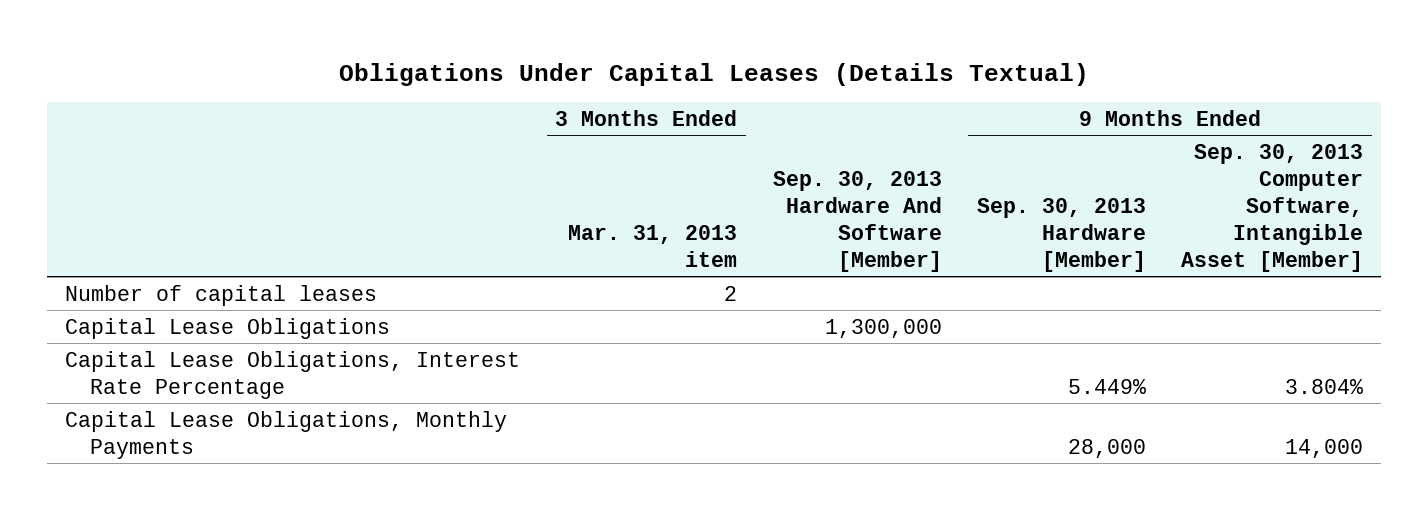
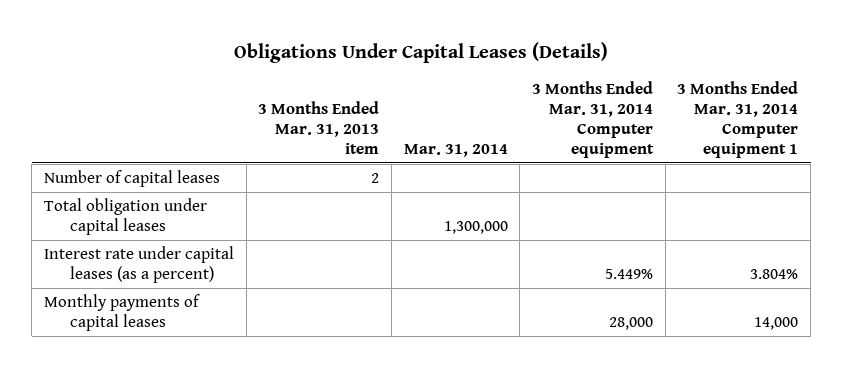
- Obligations Under Capital Leases (Details Textual)
+ Obligations Under Capital Leases (Details)
- | 3 Months Ended Mar. 31, 2013 item | Sep. 30, 2013 Hardware And Software [Member] | 9 Months Ended Sep. 30, 2013 Hardware [Member] | 9 Months Ended Sep. 30, 2013 Computer Software, Intangible Asset [Member]
+ | 3 Months Ended Mar. 31, 2013 item | Mar. 31, 2014 | 3 Months Ended Mar. 31, 2014 Computer equipment | 3 Months Ended Mar. 31, 2014 Computer equipment 1
- Capital Lease Obligations | | 1,300,000 | |
- Capital Lease Obligations, Interest Rate Percentage | | | 5.449% | 3.804%
- Capital Lease Obligations, Monthly Payments | | | 28,000 | 14,000
+ Total obligation under capital leases | | 1,300,000 | |
+ Interest rate under capital leases (as a percent) | | | 5.449% | 3.804%
+ Monthly payments of capital leases | | | 28,000 | 14,000

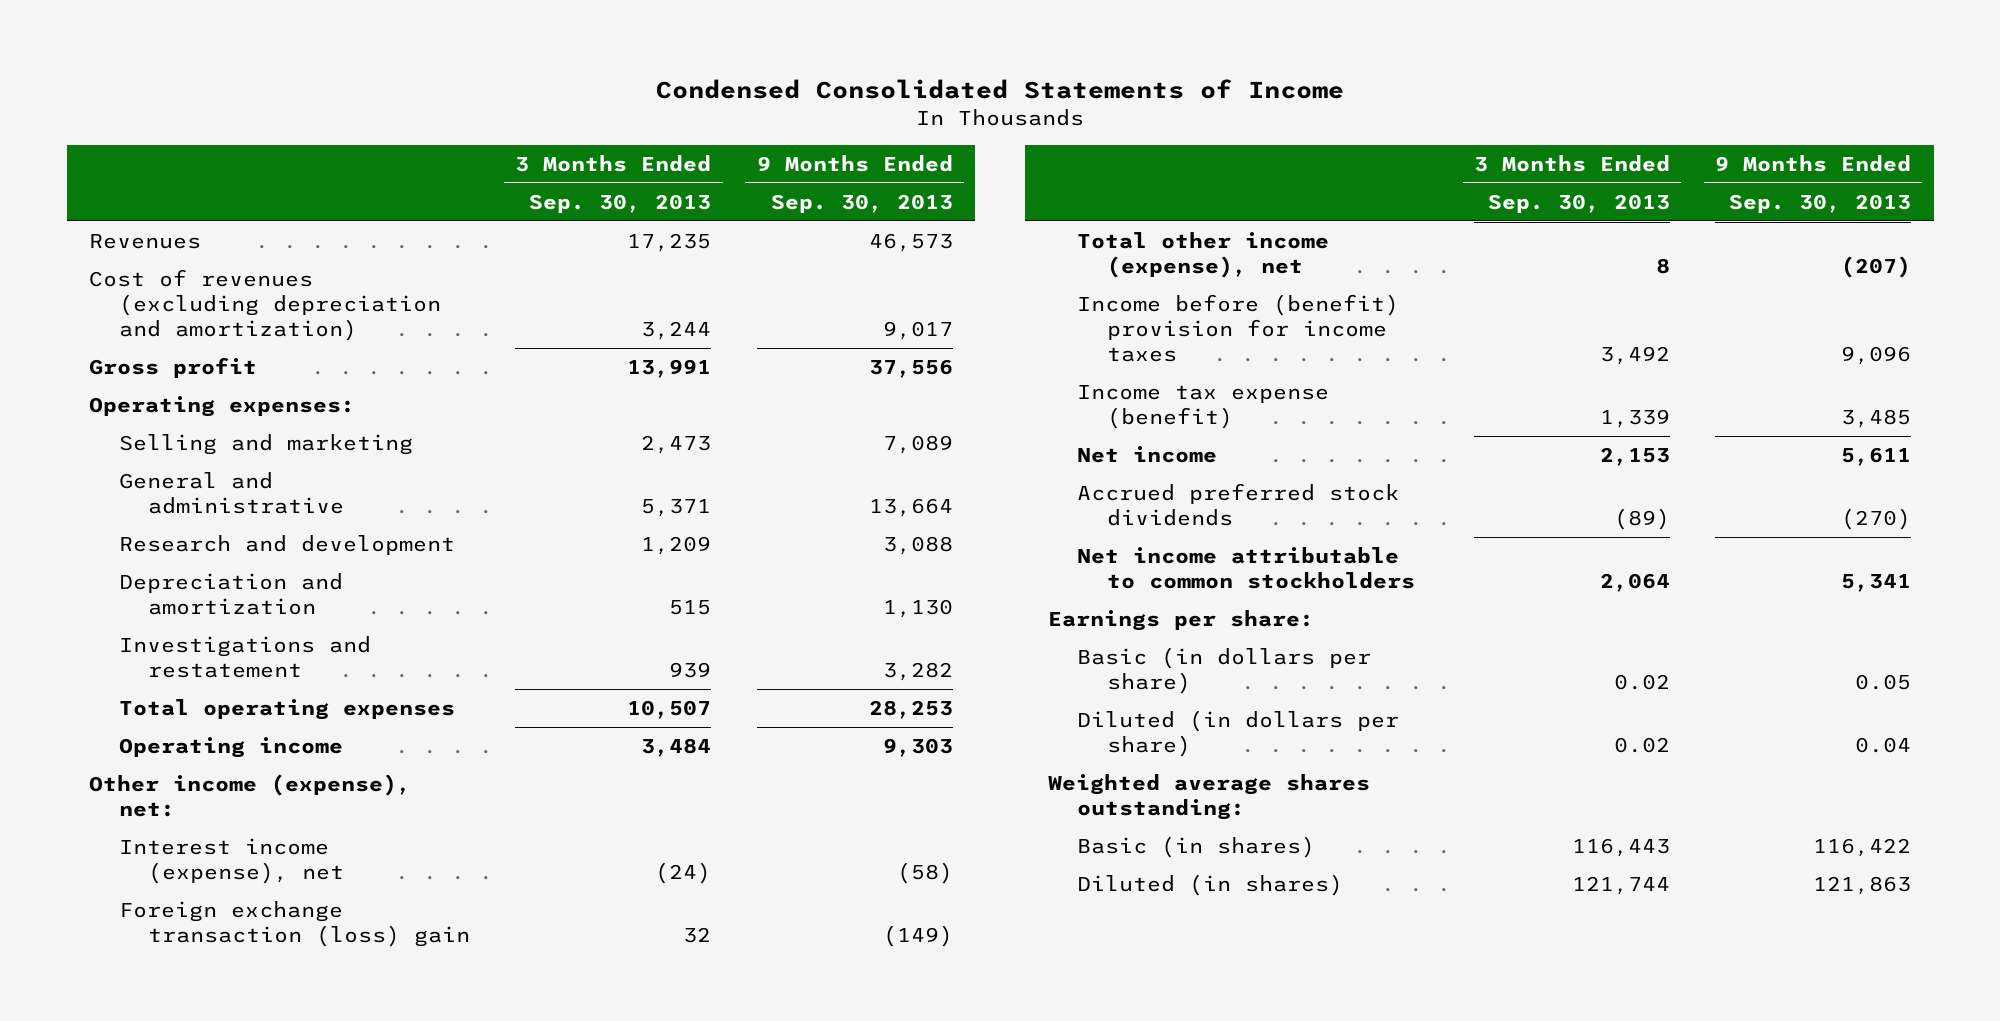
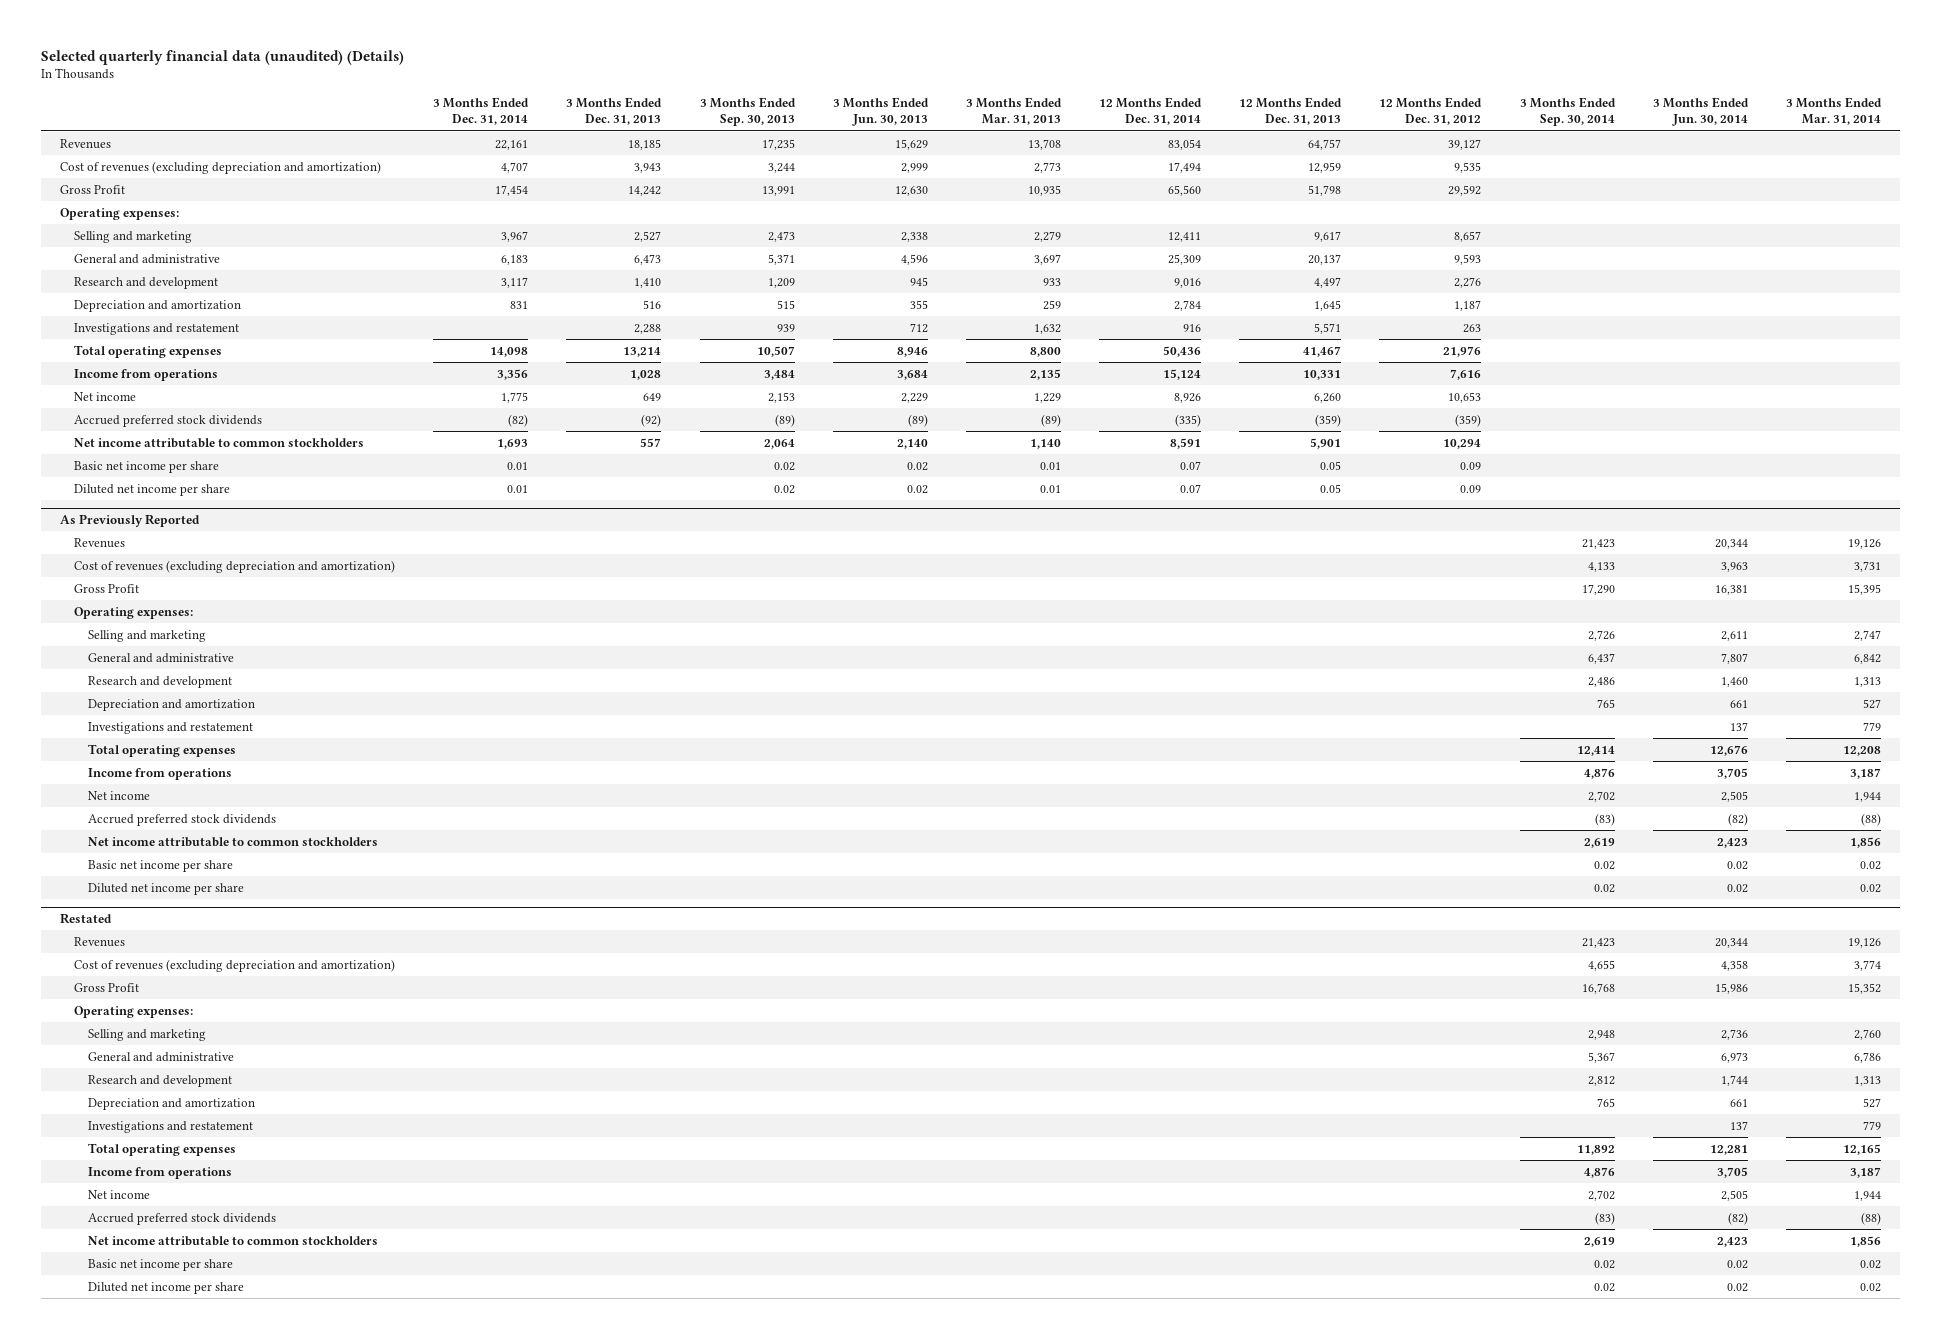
- Condensed Consolidated Statements of Income
+ Selected quarterly financial data (unaudited) (Details)
- | 3 Months Ended Sep. 30, 2013 | 9 Months Ended Sep. 30, 2013
+ | 3 Months Ended Dec. 31, 2014 | 3 Months Ended Dec. 31, 2013 | 3 Months Ended Sep. 30, 2013 | 3 Months Ended Jun. 30, 2013 | 3 Months Ended Mar. 31, 2013 | 12 Months Ended Dec. 31, 2014 | 12 Months Ended Dec. 31, 2013 | 12 Months Ended Dec. 31, 2012 | 3 Months Ended Sep. 30, 2014 | 3 Months Ended Jun. 30, 2014 | 3 Months Ended Mar. 31, 2014
- Gross profit | 13,991 | 37,556
+ Gross Profit | 17,454 | 14,242 | 13,991 | 12,630 | 10,935 | 65,560 | 51,798 | 29,592 | | |
- Operating income | 3,484 | 9,303
- Other income (expense), net:
- Interest income (expense), net | (24) | (58)
- Foreign exchange transaction (loss) gain | 32 | (149)
- Total other income (expense), net | 8 | (207)
- Income before (benefit) provision for income taxes | 3,492 | 9,096
- Income tax expense (benefit) | 1,339 | 3,485
+ Income from operations | 3,356 | 1,028 | 3,484 | 3,684 | 2,135 | 15,124 | 10,331 | 7,616 | | |
- Earnings per share:
- Basic (in dollars per share) | 0.02 | 0.05
- Diluted (in dollars per share) | 0.02 | 0.04
- Weighted average shares outstanding:
- Basic (in shares) | 116,443 | 116,422
- Diluted (in shares) | 121,744 | 121,863
+ Basic net income per share | 0.01 | | 0.02 | 0.02 | 0.01 | 0.07 | 0.05 | 0.09 | | |
+ Diluted net income per share | 0.01 | | 0.02 | 0.02 | 0.01 | 0.07 | 0.05 | 0.09 | | |
+ As Previously Reported
+ Revenues | | | | | | | | | 21,423 | 20,344 | 19,126
+ Cost of revenues (excluding depreciation and amortization) | | | | | | | | | 4,133 | 3,963 | 3,731
+ Gross Profit | | | | | | | | | 17,290 | 16,381 | 15,395
+ Operating expenses:
+ Selling and marketing | | | | | | | | | 2,726 | 2,611 | 2,747
+ General and administrative | | | | | | | | | 6,437 | 7,807 | 6,842
+ Research and development | | | | | | | | | 2,486 | 1,460 | 1,313
+ Depreciation and amortization | | | | | | | | | 765 | 661 | 527
+ Investigations and restatement | | | | | | | | | | 137 | 779
+ Total operating expenses | | | | | | | | | 12,414 | 12,676 | 12,208
+ Income from operations | | | | | | | | | 4,876 | 3,705 | 3,187
+ Net income | | | | | | | | | 2,702 | 2,505 | 1,944
+ Accrued preferred stock dividends | | | | | | | | | (83) | (82) | (88)
+ Net income attributable to common stockholders | | | | | | | | | 2,619 | 2,423 | 1,856
+ Basic net income per share | | | | | | | | | 0.02 | 0.02 | 0.02
+ Diluted net income per share | | | | | | | | | 0.02 | 0.02 | 0.02
+ Restated
+ Revenues | | | | | | | | | 21,423 | 20,344 | 19,126
+ Cost of revenues (excluding depreciation and amortization) | | | | | | | | | 4,655 | 4,358 | 3,774
+ Gross Profit | | | | | | | | | 16,768 | 15,986 | 15,352
+ Operating expenses:
+ Selling and marketing | | | | | | | | | 2,948 | 2,736 | 2,760
+ General and administrative | | | | | | | | | 5,367 | 6,973 | 6,786
+ Research and development | | | | | | | | | 2,812 | 1,744 | 1,313
+ Depreciation and amortization | | | | | | | | | 765 | 661 | 527
+ Investigations and restatement | | | | | | | | | | 137 | 779
+ Total operating expenses | | | | | | | | | 11,892 | 12,281 | 12,165
+ Income from operations | | | | | | | | | 4,876 | 3,705 | 3,187
+ Net income | | | | | | | | | 2,702 | 2,505 | 1,944
+ Accrued preferred stock dividends | | | | | | | | | (83) | (82) | (88)
+ Net income attributable to common stockholders | | | | | | | | | 2,619 | 2,423 | 1,856
+ Basic net income per share | | | | | | | | | 0.02 | 0.02 | 0.02
+ Diluted net income per share | | | | | | | | | 0.02 | 0.02 | 0.02

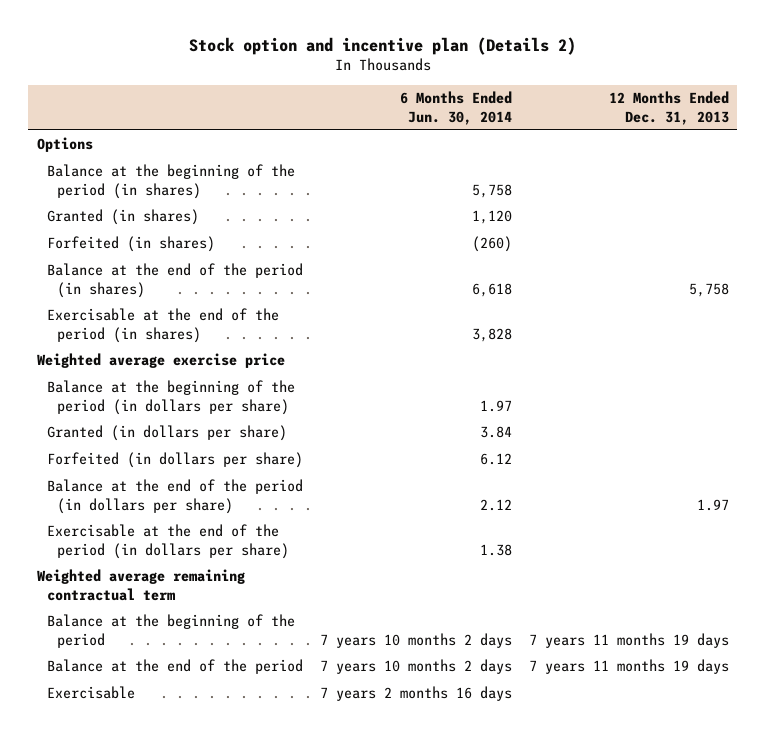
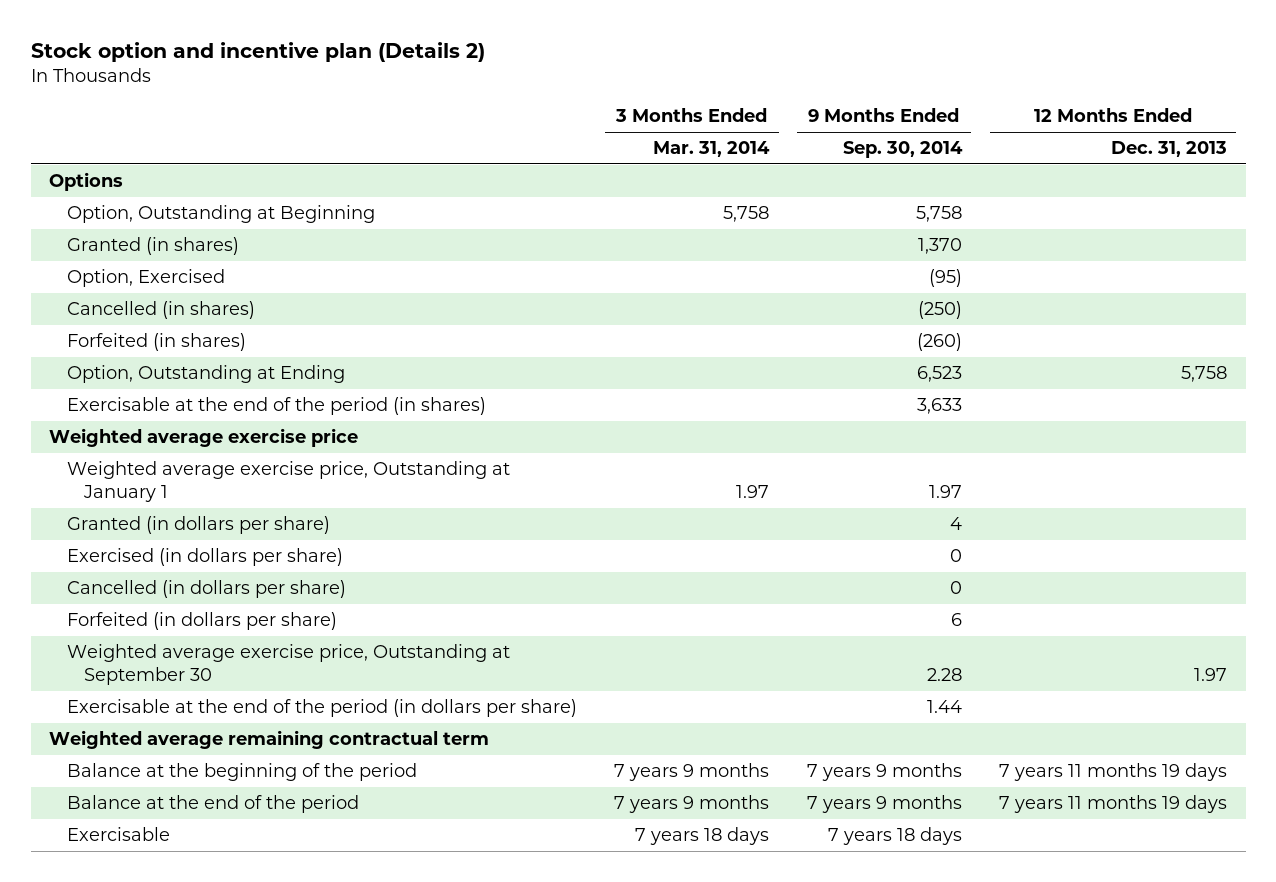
- | 6 Months Ended Jun. 30, 2014 | 12 Months Ended Dec. 31, 2013
+ | 3 Months Ended Mar. 31, 2014 | 9 Months Ended Sep. 30, 2014 | 12 Months Ended Dec. 31, 2013
- Balance at the beginning of the period (in shares) | 5,758 |
+ Option, Outstanding at Beginning | 5,758 | 5,758 |
+ Option, Exercised | | (95) |
+ Cancelled (in shares) | | (250) |
- Balance at the end of the period (in shares) | 6,618 | 5,758
+ Option, Outstanding at Ending | | 6,523 | 5,758
- Balance at the beginning of the period (in dollars per share) | 1.97 |
+ Weighted average exercise price, Outstanding at January 1 | 1.97 | 1.97 |
+ Exercised (in dollars per share) | | 0 |
+ Cancelled (in dollars per share) | | 0 |
- Balance at the end of the period (in dollars per share) | 2.12 | 1.97
+ Weighted average exercise price, Outstanding at September 30 | | 2.28 | 1.97

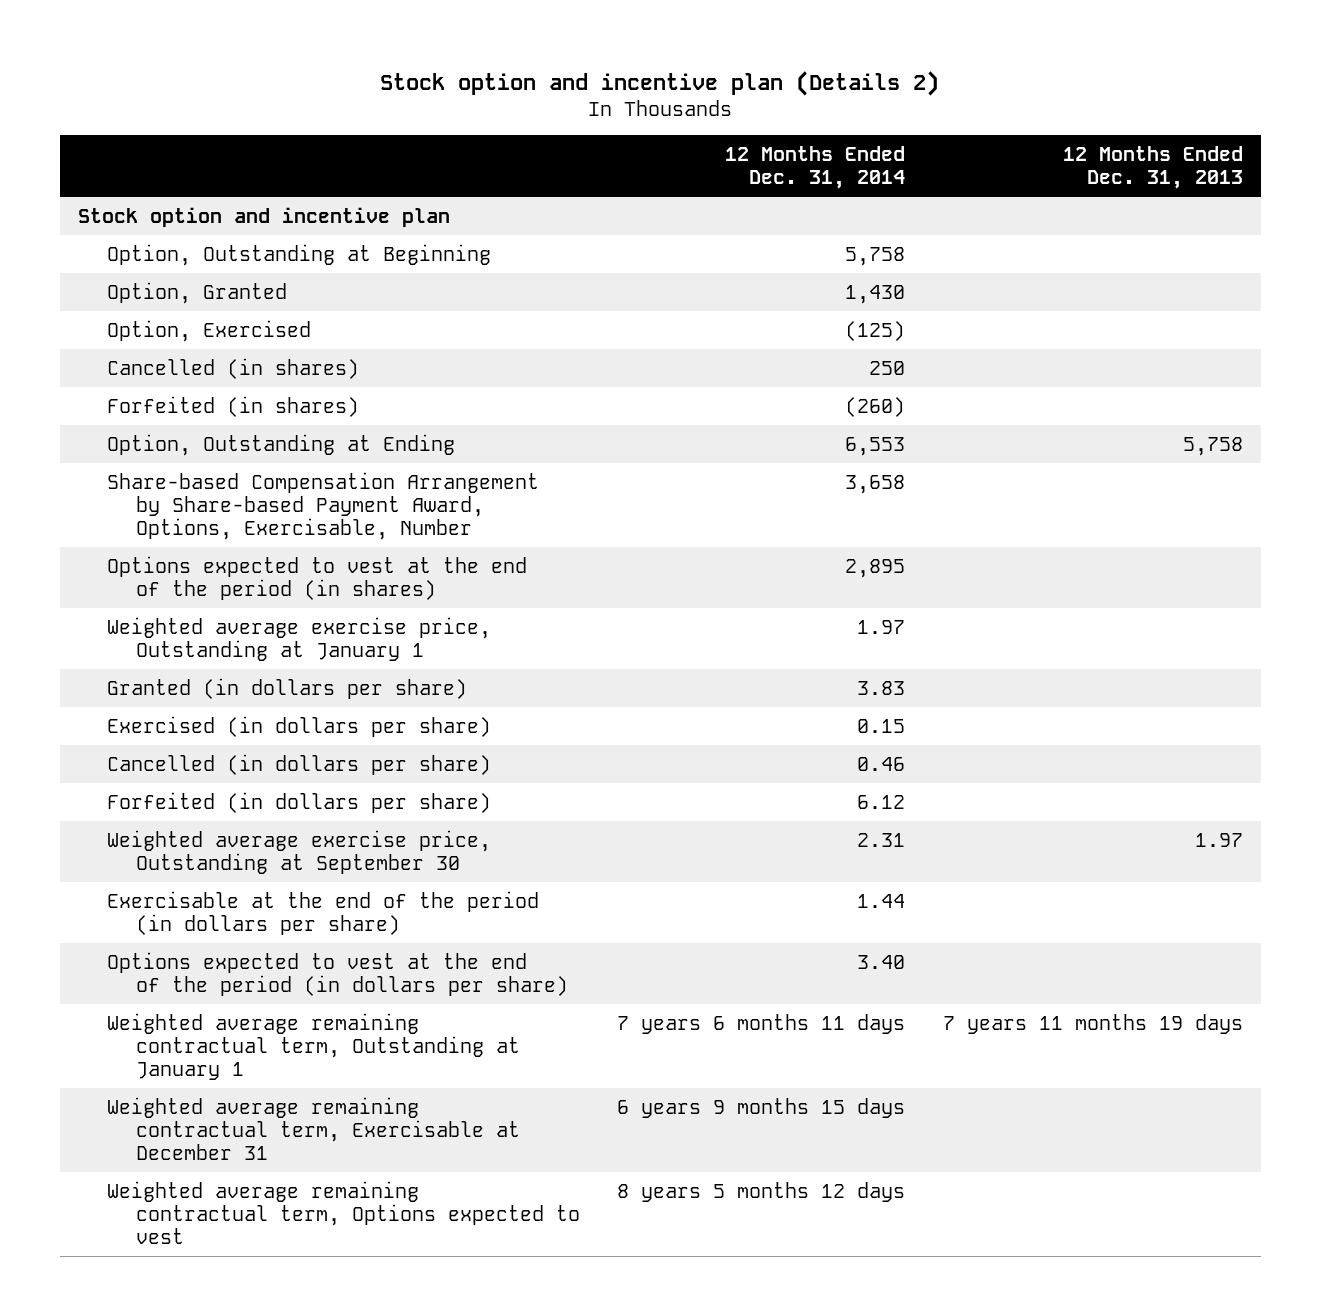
- | 3 Months Ended Mar. 31, 2014 | 9 Months Ended Sep. 30, 2014 | 12 Months Ended Dec. 31, 2013
+ | 12 Months Ended Dec. 31, 2014 | 12 Months Ended Dec. 31, 2013
- Options
+ Stock option and incentive plan
- Granted (in shares) | | 1,370 |
+ Option, Granted | 1,430 |
- Exercisable at the end of the period (in shares) | | 3,633 |
- Weighted average exercise price
+ Share-based Compensation Arrangement by Share-based Payment Award, Options, Exercisable, Number | 3,658 |
+ Options expected to vest at the end of the period (in shares) | 2,895 |
- Weighted average remaining contractual term
- Balance at the beginning of the period | 7 years 9 months | 7 years 9 months | 7 years 11 months 19 days
- Balance at the end of the period | 7 years 9 months | 7 years 9 months | 7 years 11 months 19 days
- Exercisable | 7 years 18 days | 7 years 18 days |
+ Options expected to vest at the end of the period (in dollars per share) | 3.40 |
+ Weighted average remaining contractual term, Outstanding at January 1 | 7 years 6 months 11 days | 7 years 11 months 19 days
+ Weighted average remaining contractual term, Exercisable at December 31 | 6 years 9 months 15 days |
+ Weighted average remaining contractual term, Options expected to vest | 8 years 5 months 12 days |

